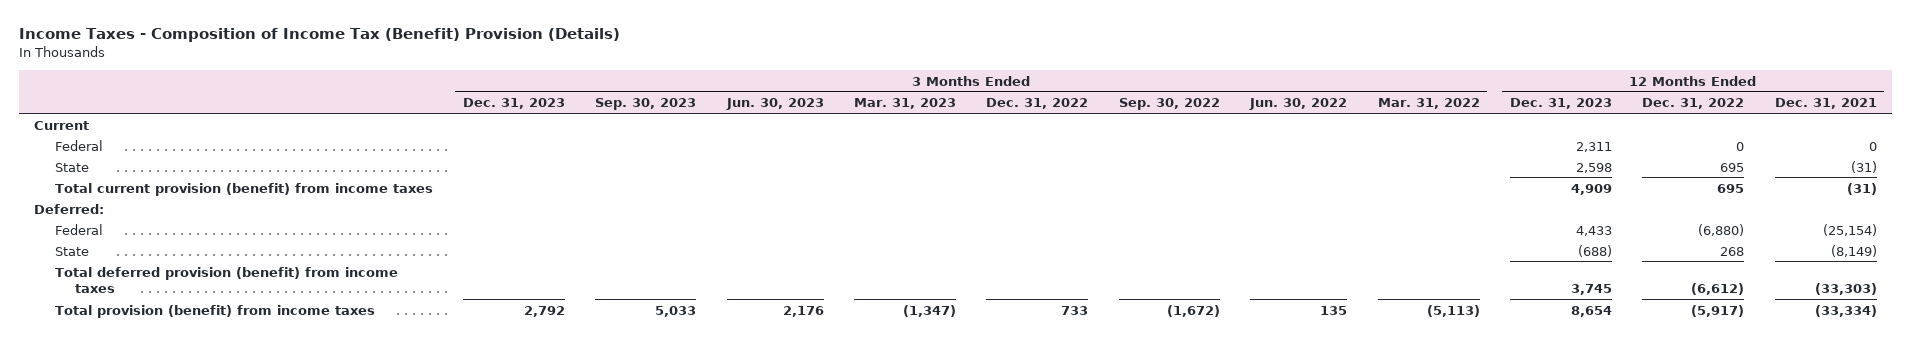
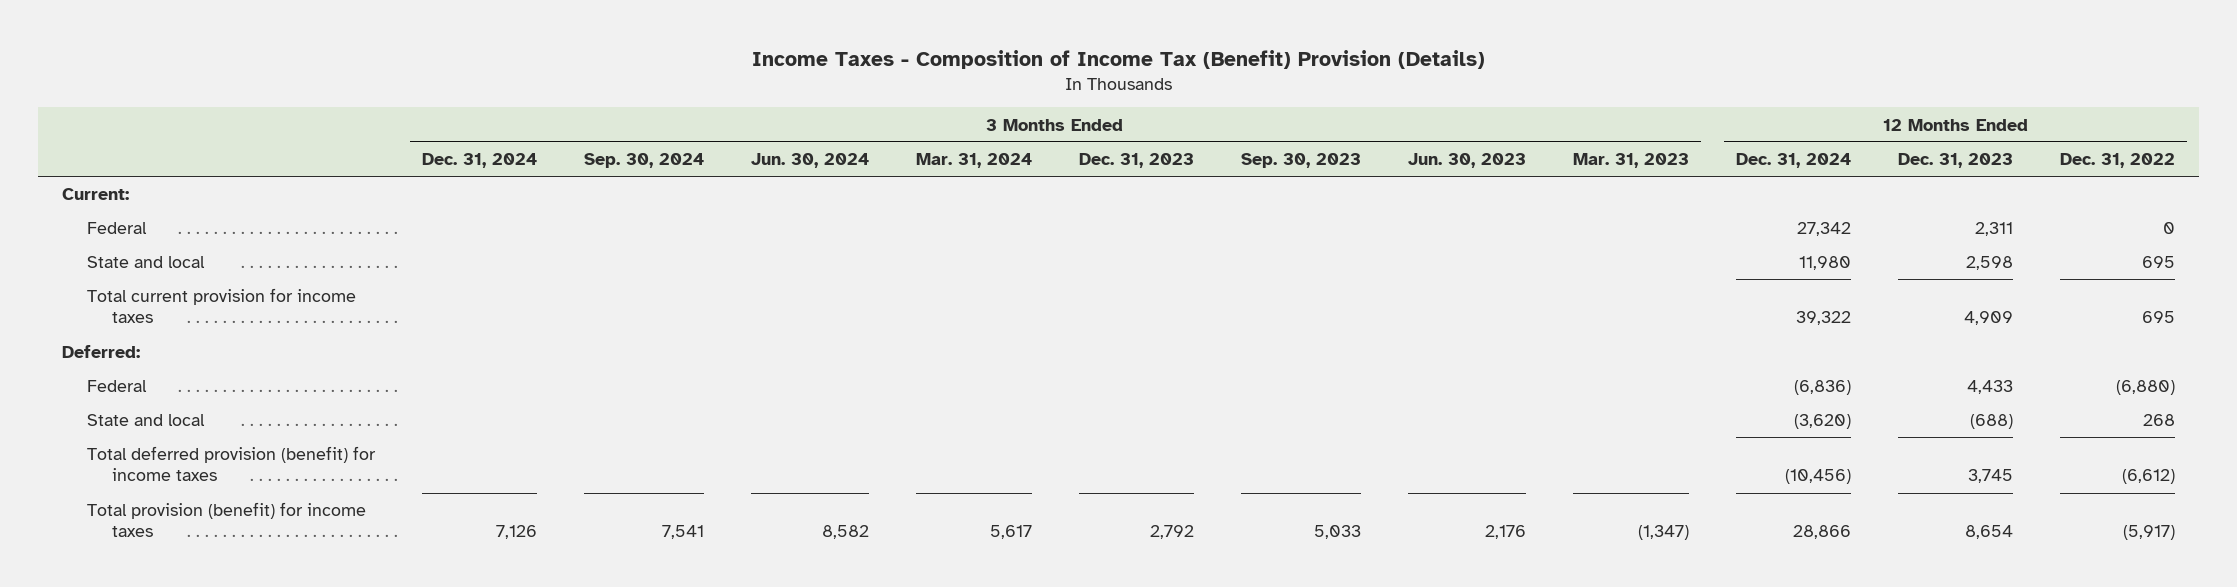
- | 3 Months Ended Dec. 31, 2023 | 3 Months Ended Sep. 30, 2023 | 3 Months Ended Jun. 30, 2023 | 3 Months Ended Mar. 31, 2023 | 3 Months Ended Dec. 31, 2022 | 3 Months Ended Sep. 30, 2022 | 3 Months Ended Jun. 30, 2022 | 3 Months Ended Mar. 31, 2022 | 12 Months Ended Dec. 31, 2023 | 12 Months Ended Dec. 31, 2022 | 12 Months Ended Dec. 31, 2021
+ | 3 Months Ended Dec. 31, 2024 | 3 Months Ended Sep. 30, 2024 | 3 Months Ended Jun. 30, 2024 | 3 Months Ended Mar. 31, 2024 | 3 Months Ended Dec. 31, 2023 | 3 Months Ended Sep. 30, 2023 | 3 Months Ended Jun. 30, 2023 | 3 Months Ended Mar. 31, 2023 | 12 Months Ended Dec. 31, 2024 | 12 Months Ended Dec. 31, 2023 | 12 Months Ended Dec. 31, 2022
- Current
+ Current:
- State | | | | | | | | | 2,598 | 695 | (31)
- Total current provision (benefit) from income taxes | | | | | | | | | 4,909 | 695 | (31)
+ State and local | | | | | | | | | 11,980 | 2,598 | 695
+ Total current provision for income taxes | | | | | | | | | 39,322 | 4,909 | 695
- State | | | | | | | | | (688) | 268 | (8,149)
- Total deferred provision (benefit) from income taxes | | | | | | | | | 3,745 | (6,612) | (33,303)
- Total provision (benefit) from income taxes | 2,792 | 5,033 | 2,176 | (1,347) | 733 | (1,672) | 135 | (5,113) | 8,654 | (5,917) | (33,334)
+ State and local | | | | | | | | | (3,620) | (688) | 268
+ Total deferred provision (benefit) for income taxes | | | | | | | | | (10,456) | 3,745 | (6,612)
+ Total provision (benefit) for income taxes | 7,126 | 7,541 | 8,582 | 5,617 | 2,792 | 5,033 | 2,176 | (1,347) | 28,866 | 8,654 | (5,917)

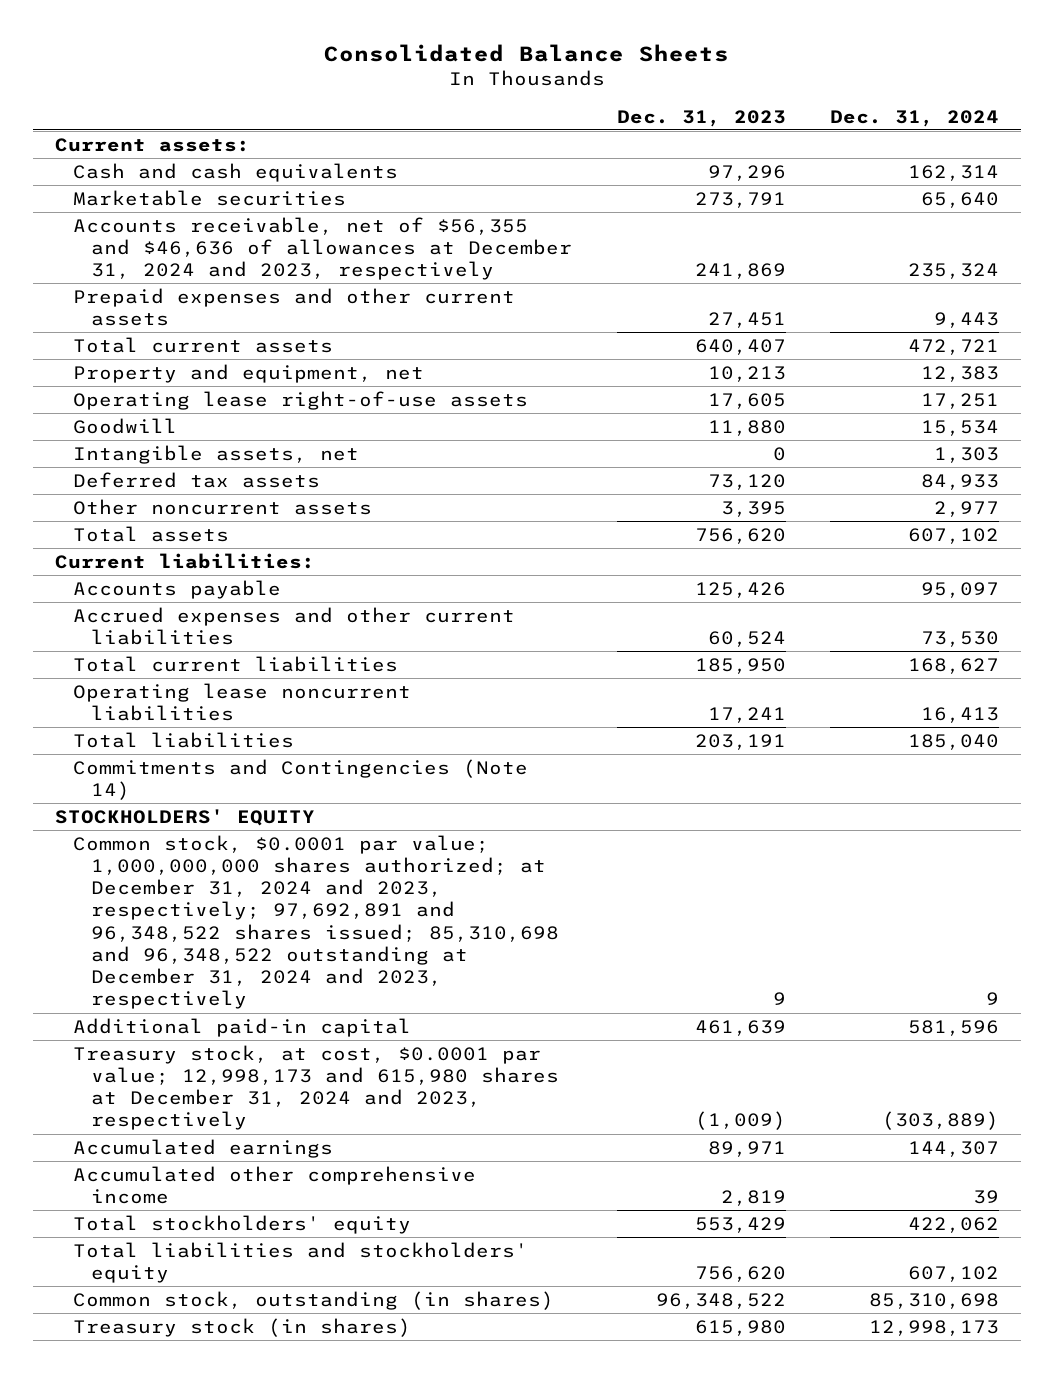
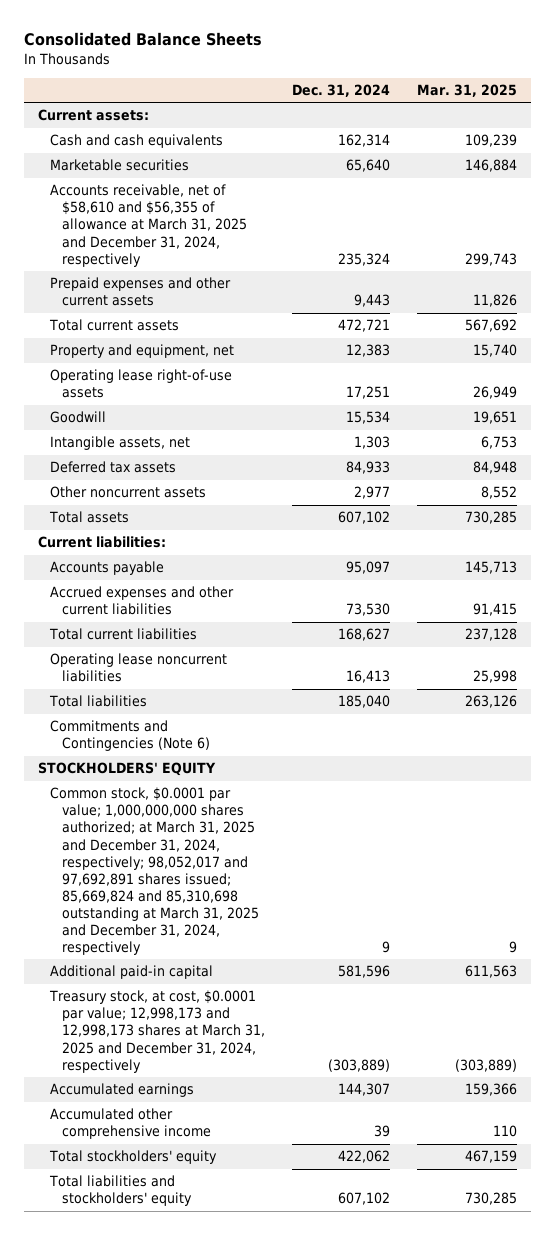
- | Dec. 31, 2023 | Dec. 31, 2024
+ | Dec. 31, 2024 | Mar. 31, 2025
- Accounts receivable, net of $56,355 and $46,636 of allowances at December 31, 2024 and 2023, respectively | 241,869 | 235,324
+ Accounts receivable, net of $58,610 and $56,355 of allowance at March 31, 2025 and December 31, 2024, respectively | 235,324 | 299,743
- Commitments and Contingencies (Note 14)
+ Commitments and Contingencies (Note 6)
- Common stock, $0.0001 par value; 1,000,000,000 shares authorized; at December 31, 2024 and 2023, respectively; 97,692,891 and 96,348,522 shares issued; 85,310,698 and 96,348,522 outstanding at December 31, 2024 and 2023, respectively | 9 | 9
+ Common stock, $0.0001 par value; 1,000,000,000 shares authorized; at March 31, 2025 and December 31, 2024, respectively; 98,052,017 and 97,692,891 shares issued; 85,669,824 and 85,310,698 outstanding at March 31, 2025 and December 31, 2024, respectively | 9 | 9
- Treasury stock, at cost, $0.0001 par value; 12,998,173 and 615,980 shares at December 31, 2024 and 2023, respectively | (1,009) | (303,889)
+ Treasury stock, at cost, $0.0001 par value; 12,998,173 and 12,998,173 shares at March 31, 2025 and December 31, 2024, respectively | (303,889) | (303,889)
- Common stock, outstanding (in shares) | 96,348,522 | 85,310,698
- Treasury stock (in shares) | 615,980 | 12,998,173

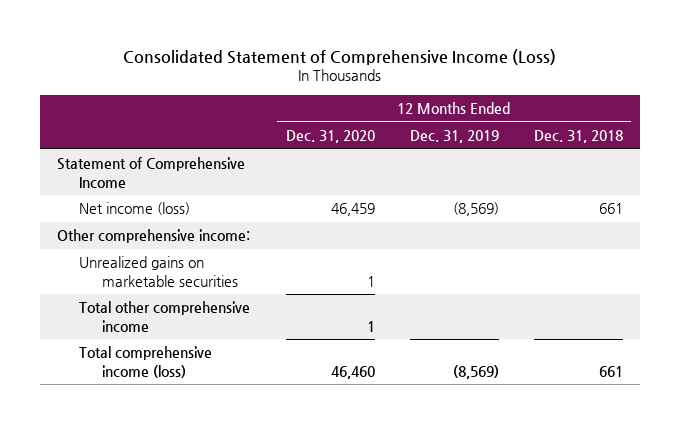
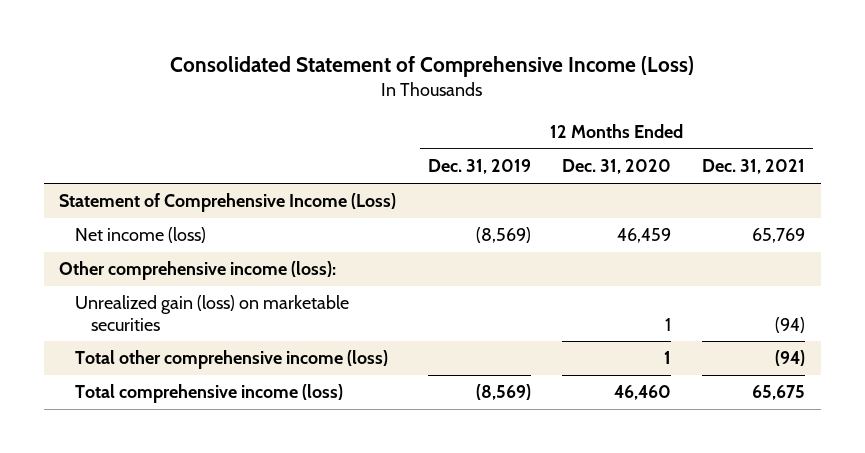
- | 12 Months Ended Dec. 31, 2020 | 12 Months Ended Dec. 31, 2019 | 12 Months Ended Dec. 31, 2018
+ | 12 Months Ended Dec. 31, 2019 | 12 Months Ended Dec. 31, 2020 | 12 Months Ended Dec. 31, 2021
- Statement of Comprehensive Income
+ Statement of Comprehensive Income (Loss)
- Other comprehensive income:
- Unrealized gains on marketable securities | 1 | |
- Total other comprehensive income | 1 | |
+ Other comprehensive income (loss):
+ Unrealized gain (loss) on marketable securities | | 1 | (94)
+ Total other comprehensive income (loss) | | 1 | (94)

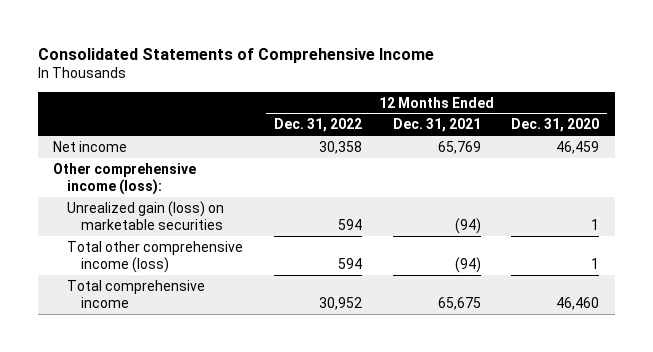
- Consolidated Statement of Comprehensive Income (Loss)
+ Consolidated Statements of Comprehensive Income
- | 12 Months Ended Dec. 31, 2019 | 12 Months Ended Dec. 31, 2020 | 12 Months Ended Dec. 31, 2021
+ | 12 Months Ended Dec. 31, 2022 | 12 Months Ended Dec. 31, 2021 | 12 Months Ended Dec. 31, 2020
- Statement of Comprehensive Income (Loss)
- Net income (loss) | (8,569) | 46,459 | 65,769
+ Net income | 30,358 | 65,769 | 46,459
- Total comprehensive income (loss) | (8,569) | 46,460 | 65,675
+ Total comprehensive income | 30,952 | 65,675 | 46,460

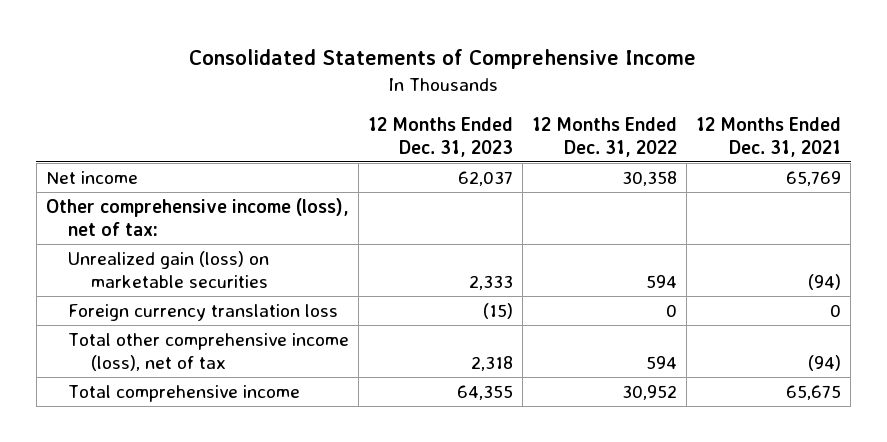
- | 12 Months Ended Dec. 31, 2022 | 12 Months Ended Dec. 31, 2021 | 12 Months Ended Dec. 31, 2020
+ | 12 Months Ended Dec. 31, 2023 | 12 Months Ended Dec. 31, 2022 | 12 Months Ended Dec. 31, 2021
- Other comprehensive income (loss):
+ Other comprehensive income (loss), net of tax:
- Total other comprehensive income (loss) | 594 | (94) | 1
+ Foreign currency translation loss | (15) | 0 | 0
+ Total other comprehensive income (loss), net of tax | 2,318 | 594 | (94)

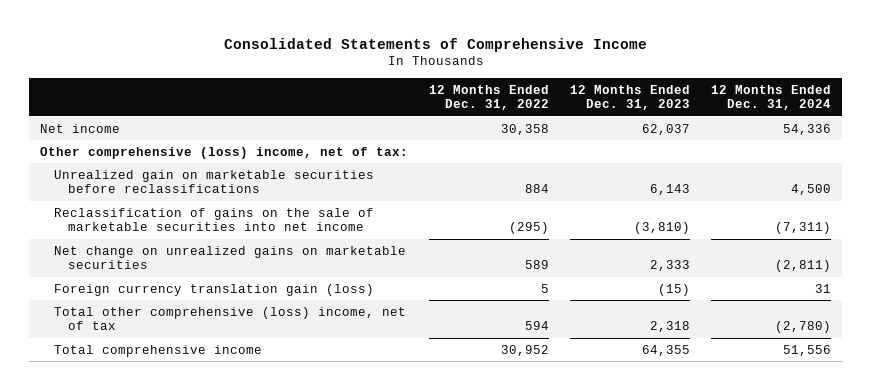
- | 12 Months Ended Dec. 31, 2023 | 12 Months Ended Dec. 31, 2022 | 12 Months Ended Dec. 31, 2021
+ | 12 Months Ended Dec. 31, 2022 | 12 Months Ended Dec. 31, 2023 | 12 Months Ended Dec. 31, 2024
- Other comprehensive income (loss), net of tax:
- Unrealized gain (loss) on marketable securities | 2,333 | 594 | (94)
- Foreign currency translation loss | (15) | 0 | 0
- Total other comprehensive income (loss), net of tax | 2,318 | 594 | (94)
+ Other comprehensive (loss) income, net of tax:
+ Unrealized gain on marketable securities before reclassifications | 884 | 6,143 | 4,500
+ Reclassification of gains on the sale of marketable securities into net income | (295) | (3,810) | (7,311)
+ Net change on unrealized gains on marketable securities | 589 | 2,333 | (2,811)
+ Foreign currency translation gain (loss) | 5 | (15) | 31
+ Total other comprehensive (loss) income, net of tax | 594 | 2,318 | (2,780)

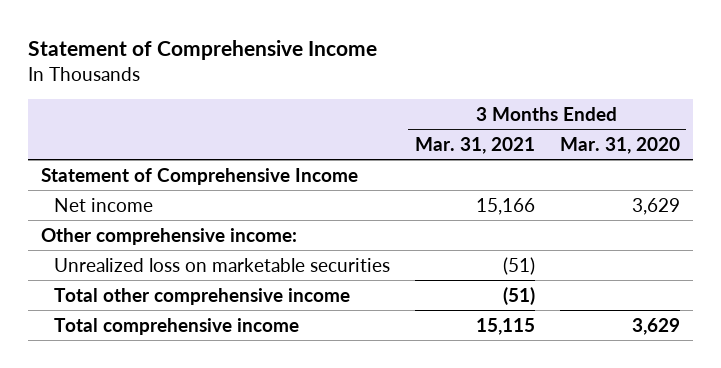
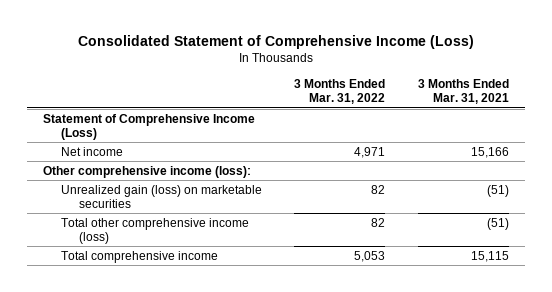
- Statement of Comprehensive Income
+ Consolidated Statement of Comprehensive Income (Loss)
- | 3 Months Ended Mar. 31, 2021 | 3 Months Ended Mar. 31, 2020
+ | 3 Months Ended Mar. 31, 2022 | 3 Months Ended Mar. 31, 2021
- Statement of Comprehensive Income
+ Statement of Comprehensive Income (Loss)
- Other comprehensive income:
- Unrealized loss on marketable securities | (51) |
- Total other comprehensive income | (51) |
+ Other comprehensive income (loss):
+ Unrealized gain (loss) on marketable securities | 82 | (51)
+ Total other comprehensive income (loss) | 82 | (51)

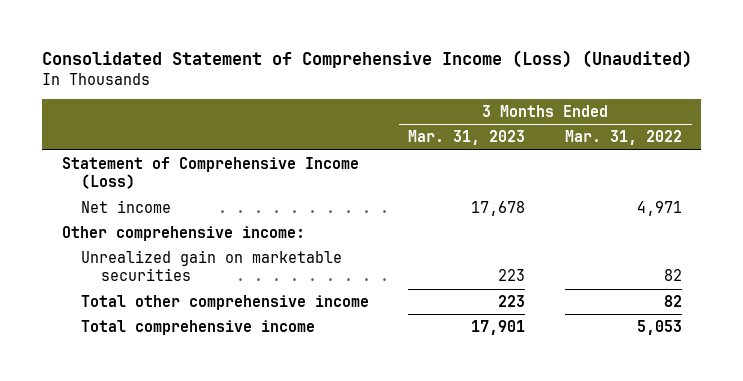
- Consolidated Statement of Comprehensive Income (Loss)
+ Consolidated Statement of Comprehensive Income (Loss) (Unaudited)
- | 3 Months Ended Mar. 31, 2022 | 3 Months Ended Mar. 31, 2021
+ | 3 Months Ended Mar. 31, 2023 | 3 Months Ended Mar. 31, 2022
- Other comprehensive income (loss):
- Unrealized gain (loss) on marketable securities | 82 | (51)
- Total other comprehensive income (loss) | 82 | (51)
+ Other comprehensive income:
+ Unrealized gain on marketable securities | 223 | 82
+ Total other comprehensive income | 223 | 82

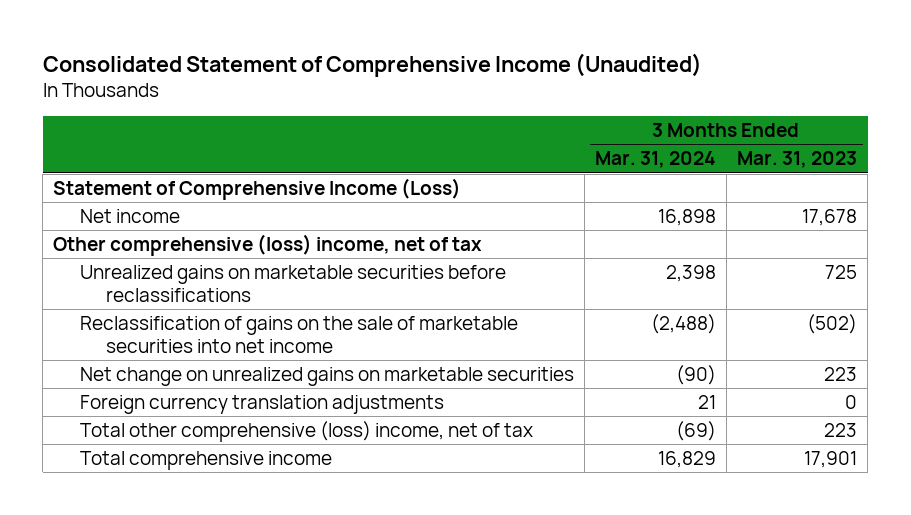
- Consolidated Statement of Comprehensive Income (Loss) (Unaudited)
+ Consolidated Statement of Comprehensive Income (Unaudited)
- | 3 Months Ended Mar. 31, 2023 | 3 Months Ended Mar. 31, 2022
+ | 3 Months Ended Mar. 31, 2024 | 3 Months Ended Mar. 31, 2023
- Other comprehensive income:
- Unrealized gain on marketable securities | 223 | 82
- Total other comprehensive income | 223 | 82
+ Other comprehensive (loss) income, net of tax
+ Unrealized gains on marketable securities before reclassifications | 2,398 | 725
+ Reclassification of gains on the sale of marketable securities into net income | (2,488) | (502)
+ Net change on unrealized gains on marketable securities | (90) | 223
+ Foreign currency translation adjustments | 21 | 0
+ Total other comprehensive (loss) income, net of tax | (69) | 223

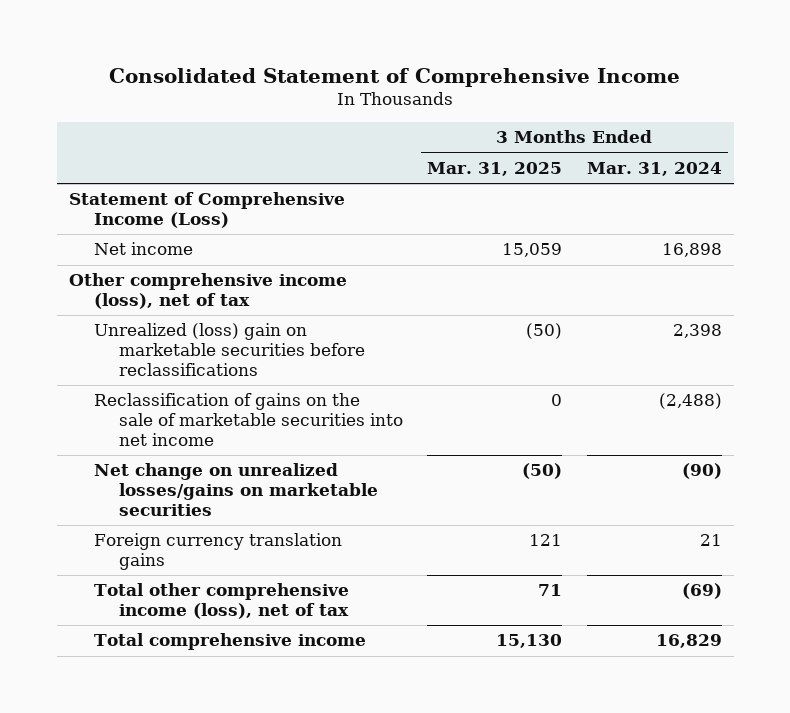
- Consolidated Statement of Comprehensive Income (Unaudited)
+ Consolidated Statement of Comprehensive Income
- | 3 Months Ended Mar. 31, 2024 | 3 Months Ended Mar. 31, 2023
+ | 3 Months Ended Mar. 31, 2025 | 3 Months Ended Mar. 31, 2024
- Other comprehensive (loss) income, net of tax
- Unrealized gains on marketable securities before reclassifications | 2,398 | 725
+ Other comprehensive income (loss), net of tax
+ Unrealized (loss) gain on marketable securities before reclassifications | (50) | 2,398
- Net change on unrealized gains on marketable securities | (90) | 223
- Foreign currency translation adjustments | 21 | 0
- Total other comprehensive (loss) income, net of tax | (69) | 223
+ Net change on unrealized losses/gains on marketable securities | (50) | (90)
+ Foreign currency translation gains | 121 | 21
+ Total other comprehensive income (loss), net of tax | 71 | (69)

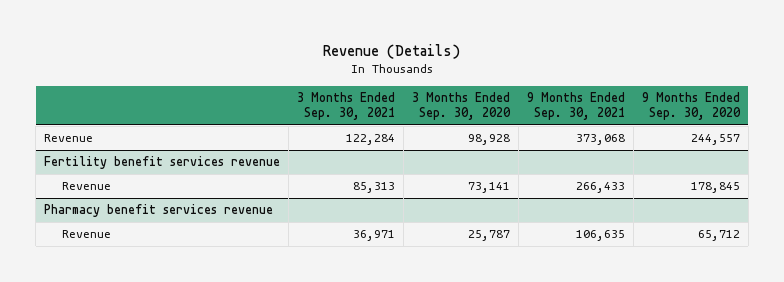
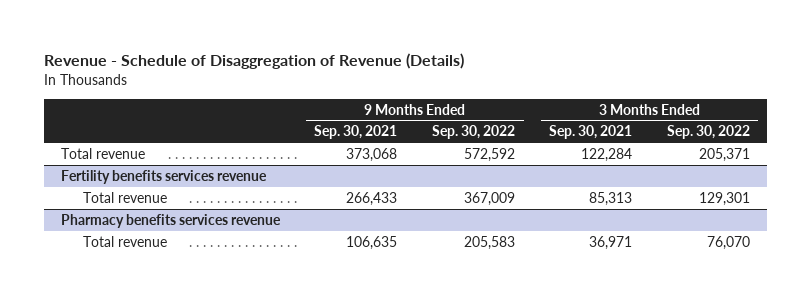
- Revenue (Details)
+ Revenue - Schedule of Disaggregation of Revenue (Details)
- | 3 Months Ended Sep. 30, 2021 | 3 Months Ended Sep. 30, 2020 | 9 Months Ended Sep. 30, 2021 | 9 Months Ended Sep. 30, 2020
+ | 9 Months Ended Sep. 30, 2021 | 9 Months Ended Sep. 30, 2022 | 3 Months Ended Sep. 30, 2021 | 3 Months Ended Sep. 30, 2022
- Revenue | 122,284 | 98,928 | 373,068 | 244,557
- Fertility benefit services revenue
- Revenue | 85,313 | 73,141 | 266,433 | 178,845
- Pharmacy benefit services revenue
- Revenue | 36,971 | 25,787 | 106,635 | 65,712
+ Total revenue | 373,068 | 572,592 | 122,284 | 205,371
+ Fertility benefits services revenue
+ Total revenue | 266,433 | 367,009 | 85,313 | 129,301
+ Pharmacy benefits services revenue
+ Total revenue | 106,635 | 205,583 | 36,971 | 76,070

